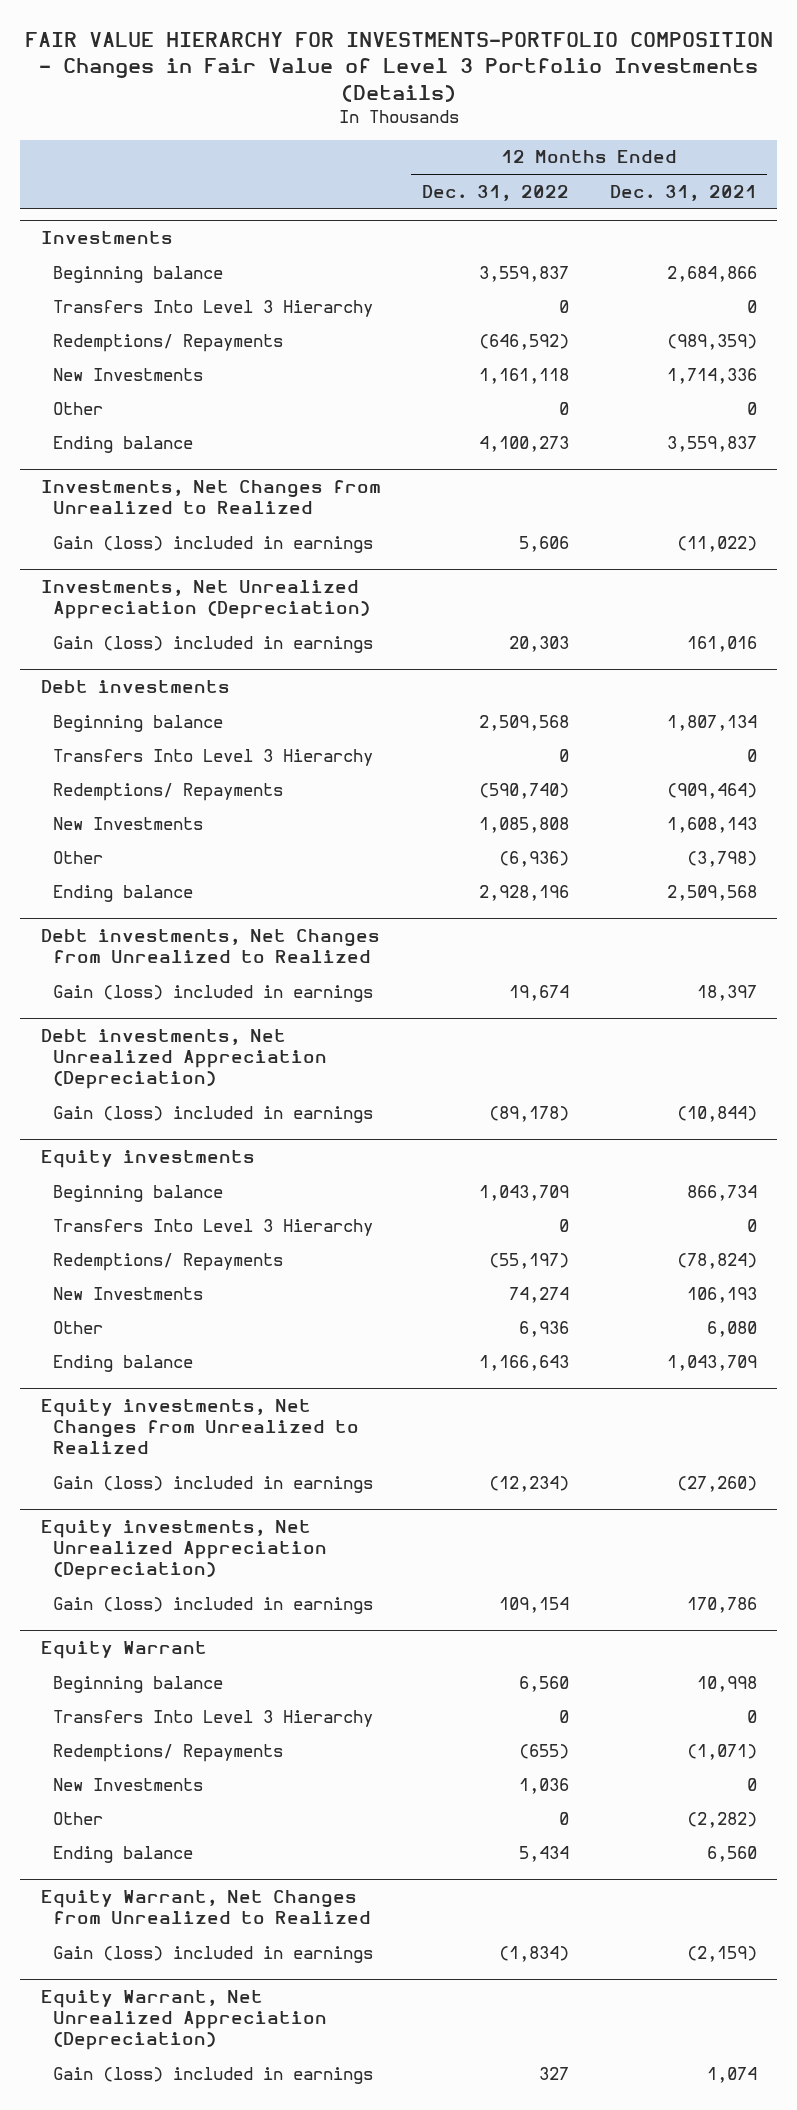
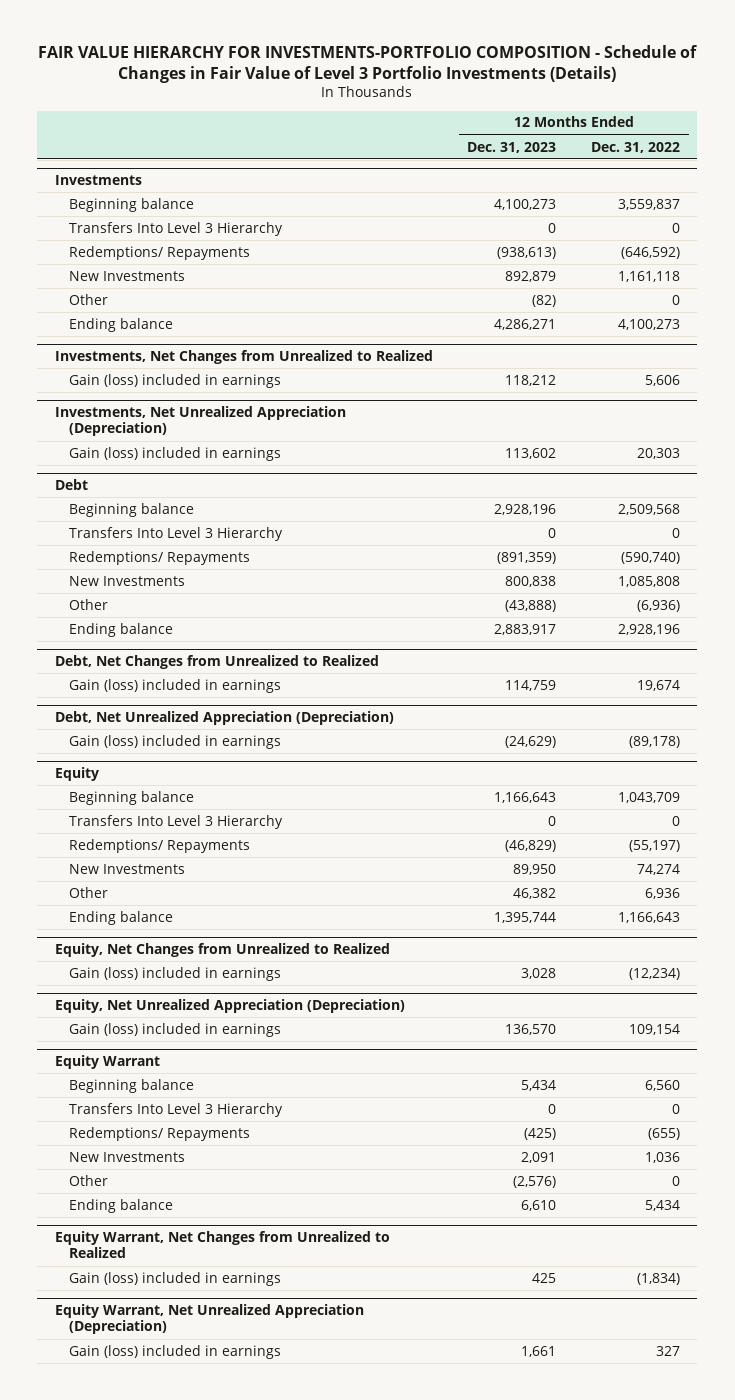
- FAIR VALUE HIERARCHY FOR INVESTMENTS-PORTFOLIO COMPOSITION - Changes in Fair Value of Level 3 Portfolio Investments (Details)
+ FAIR VALUE HIERARCHY FOR INVESTMENTS-PORTFOLIO COMPOSITION - Schedule of Changes in Fair Value of Level 3 Portfolio Investments (Details)
- | 12 Months Ended Dec. 31, 2022 | 12 Months Ended Dec. 31, 2021
+ | 12 Months Ended Dec. 31, 2023 | 12 Months Ended Dec. 31, 2022
- Debt investments
+ Debt
- Debt investments, Net Changes from Unrealized to Realized
+ Debt, Net Changes from Unrealized to Realized
- Debt investments, Net Unrealized Appreciation (Depreciation)
+ Debt, Net Unrealized Appreciation (Depreciation)
- Equity investments
+ Equity
- Equity investments, Net Changes from Unrealized to Realized
+ Equity, Net Changes from Unrealized to Realized
- Equity investments, Net Unrealized Appreciation (Depreciation)
+ Equity, Net Unrealized Appreciation (Depreciation)

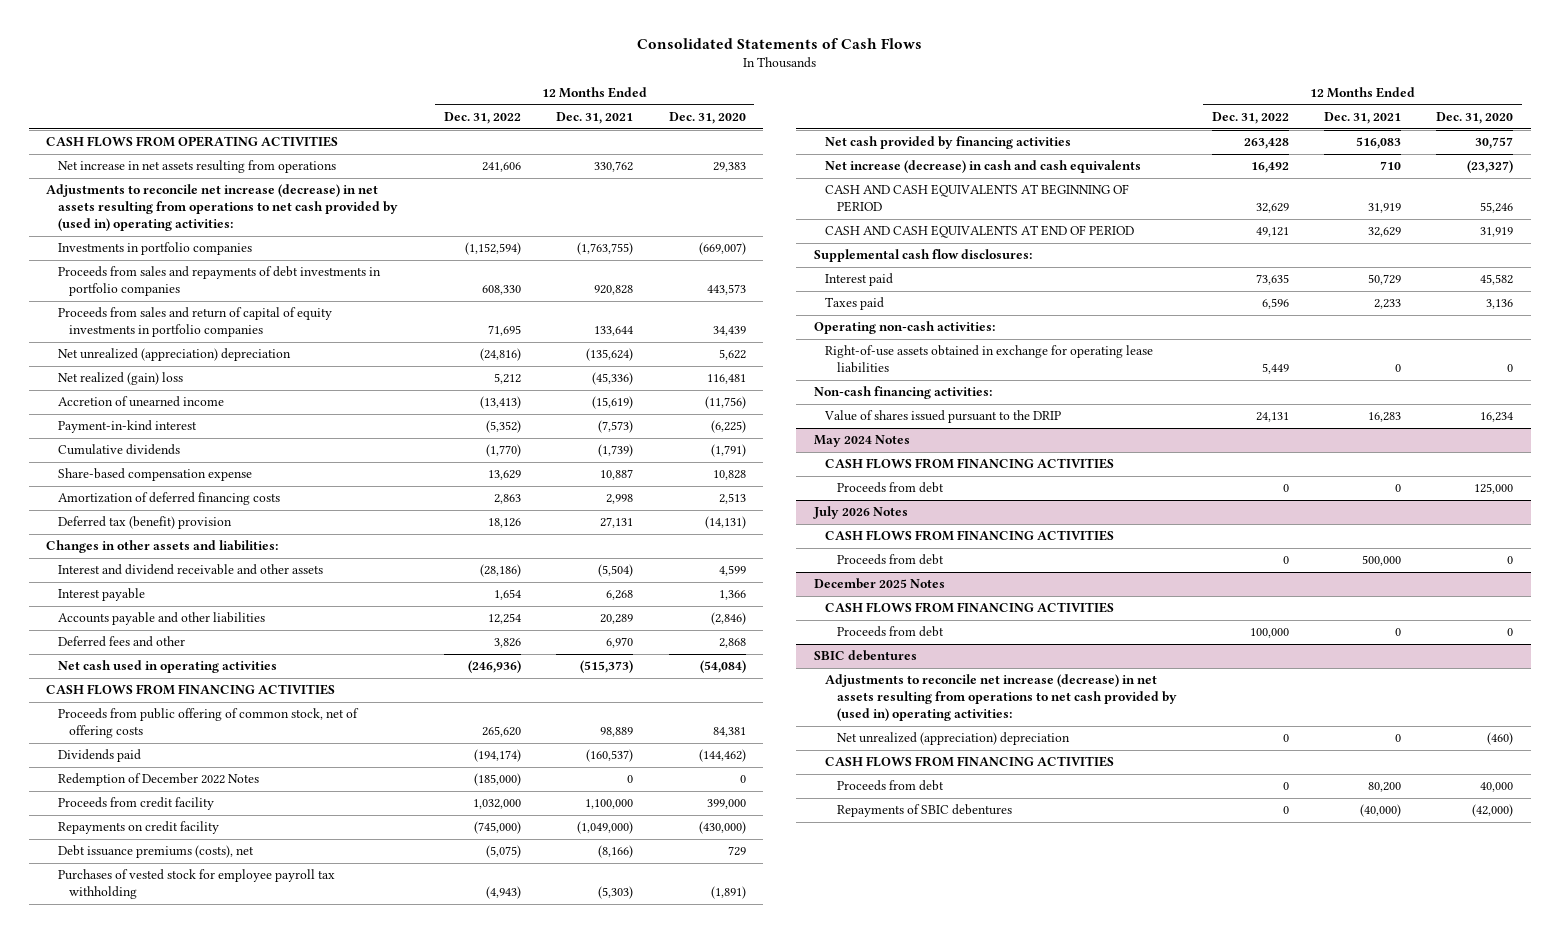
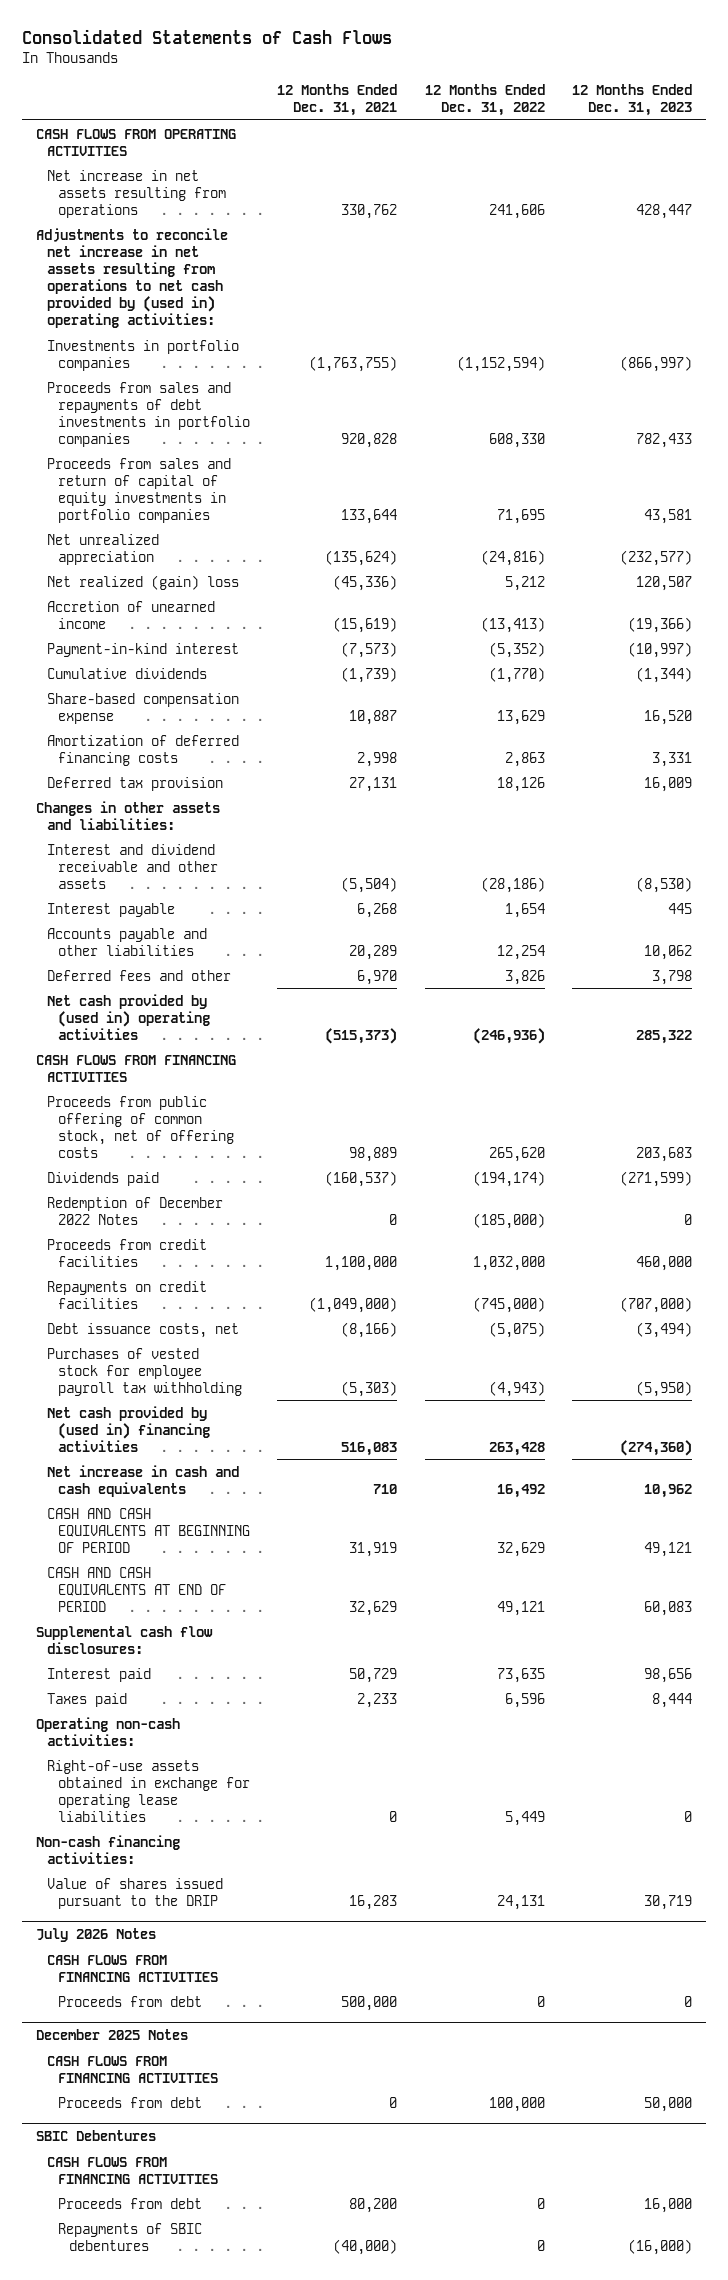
- | 12 Months Ended Dec. 31, 2022 | 12 Months Ended Dec. 31, 2021 | 12 Months Ended Dec. 31, 2020
+ | 12 Months Ended Dec. 31, 2021 | 12 Months Ended Dec. 31, 2022 | 12 Months Ended Dec. 31, 2023
- Adjustments to reconcile net increase (decrease) in net assets resulting from operations to net cash provided by (used in) operating activities:
+ Adjustments to reconcile net increase in net assets resulting from operations to net cash provided by (used in) operating activities:
- Net unrealized (appreciation) depreciation | (24,816) | (135,624) | 5,622
+ Net unrealized appreciation | (135,624) | (24,816) | (232,577)
- Deferred tax (benefit) provision | 18,126 | 27,131 | (14,131)
+ Deferred tax provision | 27,131 | 18,126 | 16,009
- Net cash used in operating activities | (246,936) | (515,373) | (54,084)
+ Net cash provided by (used in) operating activities | (515,373) | (246,936) | 285,322
- Proceeds from credit facility | 1,032,000 | 1,100,000 | 399,000
- Repayments on credit facility | (745,000) | (1,049,000) | (430,000)
- Debt issuance premiums (costs), net | (5,075) | (8,166) | 729
+ Proceeds from credit facilities | 1,100,000 | 1,032,000 | 460,000
+ Repayments on credit facilities | (1,049,000) | (745,000) | (707,000)
+ Debt issuance costs, net | (8,166) | (5,075) | (3,494)
- Net cash provided by financing activities | 263,428 | 516,083 | 30,757
- Net increase (decrease) in cash and cash equivalents | 16,492 | 710 | (23,327)
+ Net cash provided by (used in) financing activities | 516,083 | 263,428 | (274,360)
+ Net increase in cash and cash equivalents | 710 | 16,492 | 10,962
- May 2024 Notes
- CASH FLOWS FROM FINANCING ACTIVITIES
- Proceeds from debt | 0 | 0 | 125,000
- SBIC debentures
- Adjustments to reconcile net increase (decrease) in net assets resulting from operations to net cash provided by (used in) operating activities:
- Net unrealized (appreciation) depreciation | 0 | 0 | (460)
+ SBIC Debentures

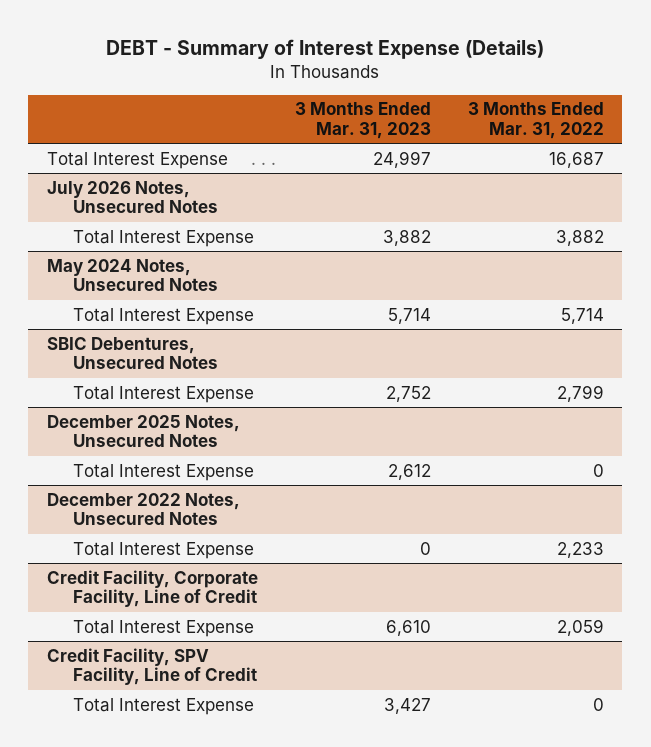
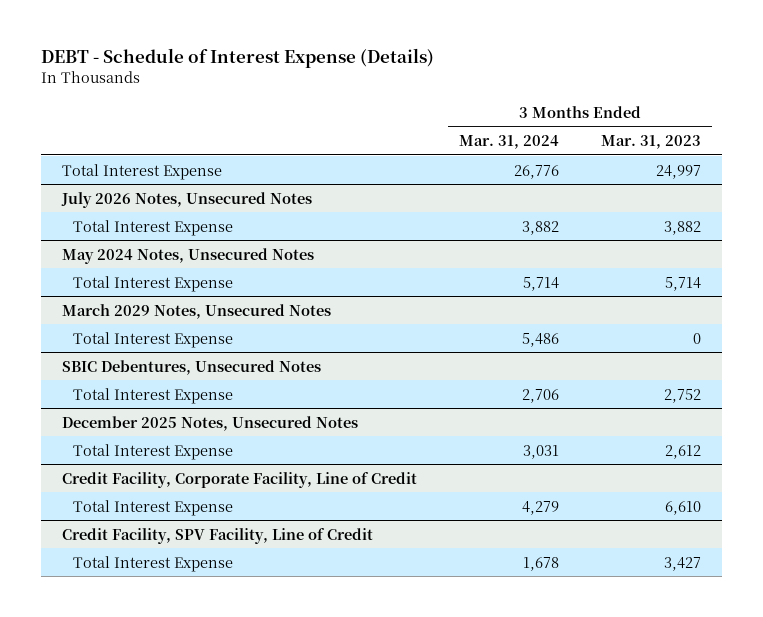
- DEBT - Summary of Interest Expense (Details)
+ DEBT - Schedule of Interest Expense (Details)
- | 3 Months Ended Mar. 31, 2023 | 3 Months Ended Mar. 31, 2022
+ | 3 Months Ended Mar. 31, 2024 | 3 Months Ended Mar. 31, 2023
+ March 2029 Notes, Unsecured Notes
+ Total Interest Expense | 5,486 | 0
- December 2022 Notes, Unsecured Notes
- Total Interest Expense | 0 | 2,233

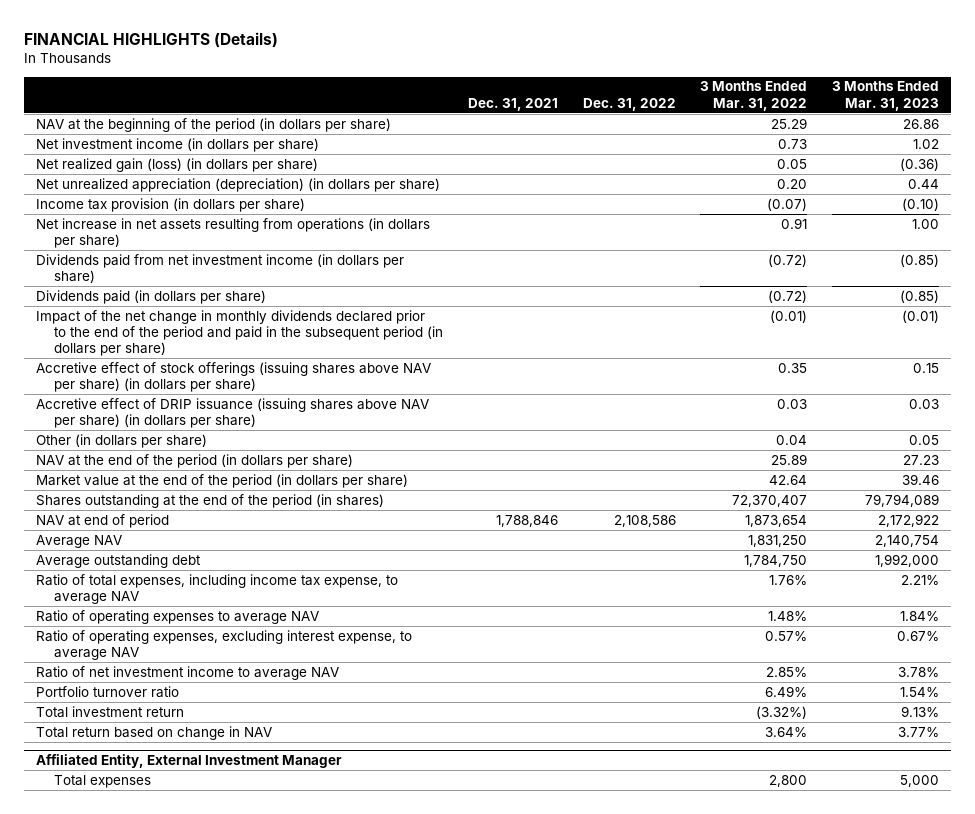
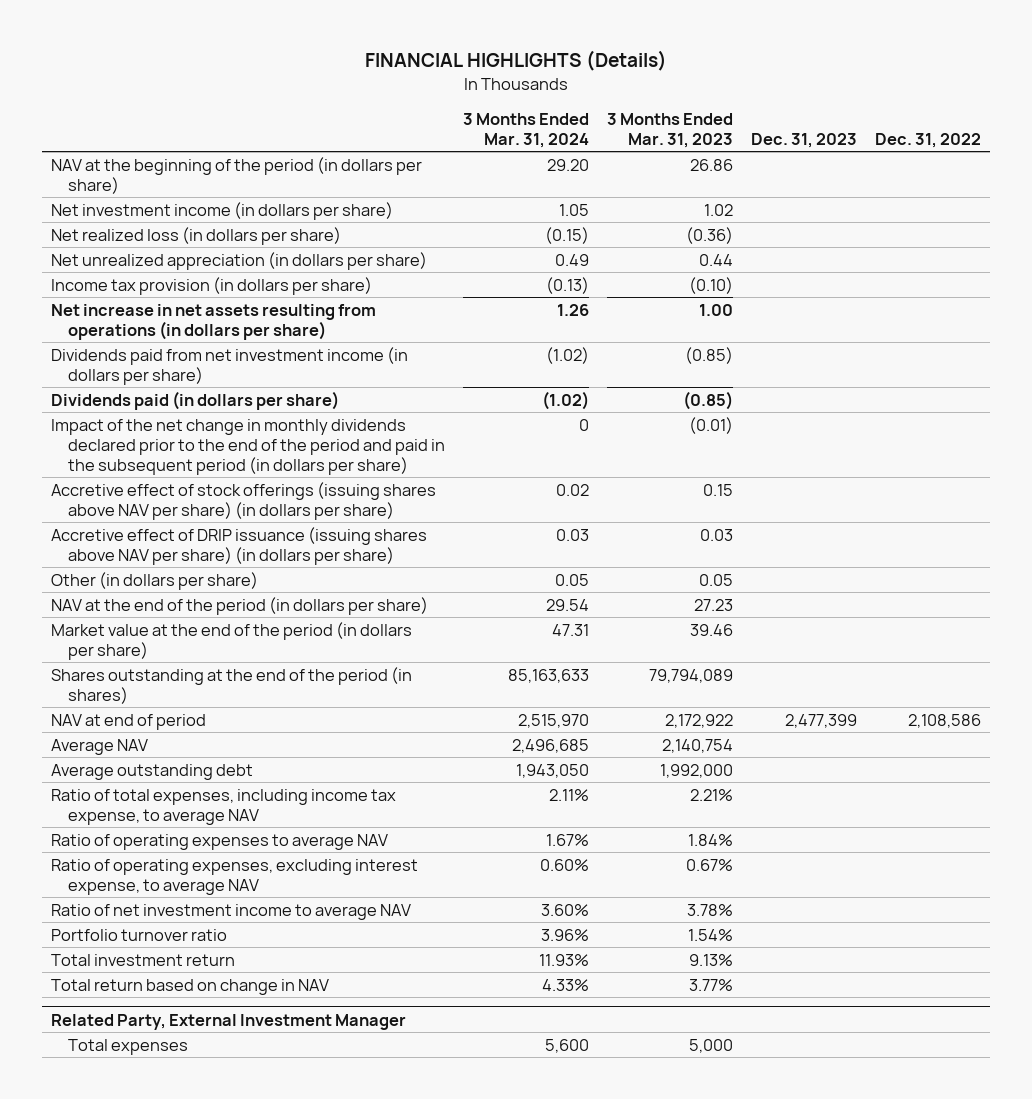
- | Dec. 31, 2021 | Dec. 31, 2022 | 3 Months Ended Mar. 31, 2022 | 3 Months Ended Mar. 31, 2023
+ | 3 Months Ended Mar. 31, 2024 | 3 Months Ended Mar. 31, 2023 | Dec. 31, 2023 | Dec. 31, 2022
- Net realized gain (loss) (in dollars per share) | | | 0.05 | (0.36)
- Net unrealized appreciation (depreciation) (in dollars per share) | | | 0.20 | 0.44
+ Net realized loss (in dollars per share) | (0.15) | (0.36) | |
+ Net unrealized appreciation (in dollars per share) | 0.49 | 0.44 | |
- Affiliated Entity, External Investment Manager
+ Related Party, External Investment Manager

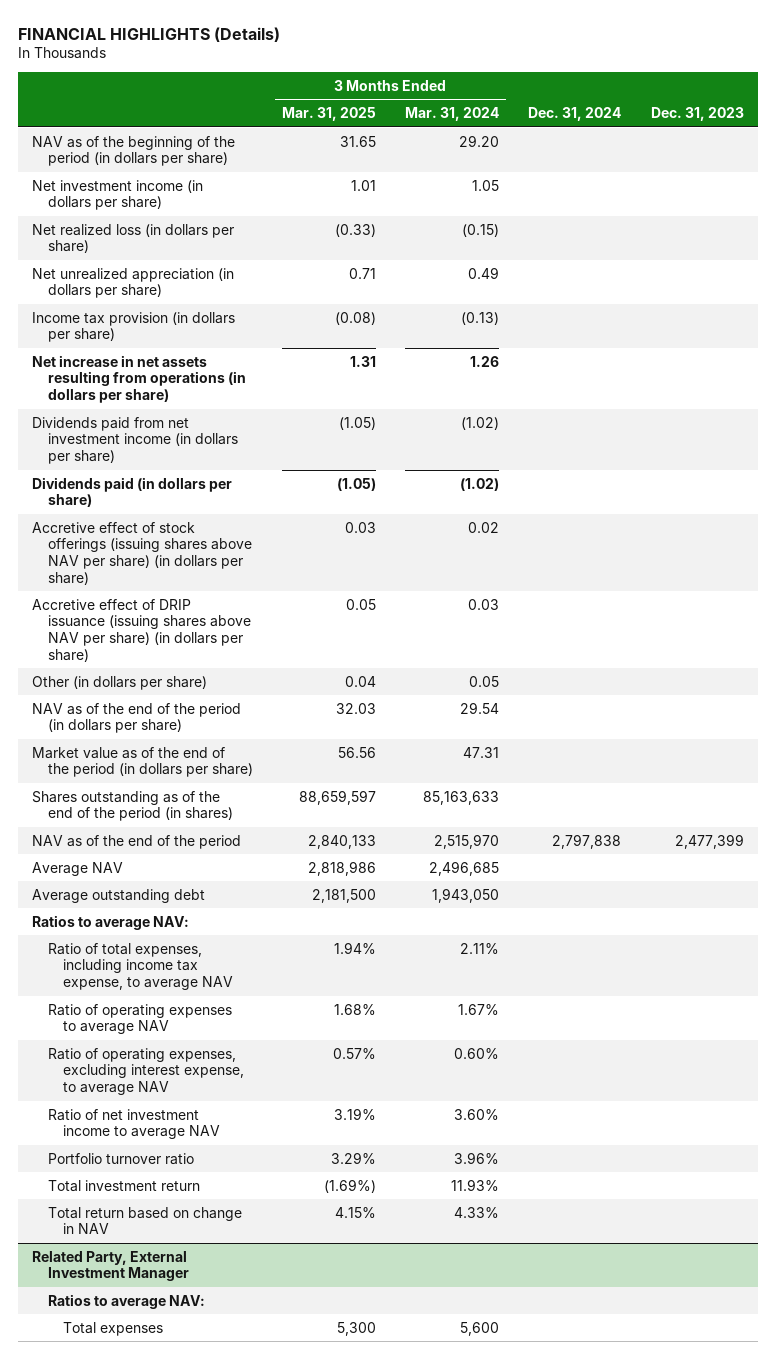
- | 3 Months Ended Mar. 31, 2024 | 3 Months Ended Mar. 31, 2023 | Dec. 31, 2023 | Dec. 31, 2022
+ | 3 Months Ended Mar. 31, 2025 | 3 Months Ended Mar. 31, 2024 | Dec. 31, 2024 | Dec. 31, 2023
- NAV at the beginning of the period (in dollars per share) | 29.20 | 26.86 | |
+ NAV as of the beginning of the period (in dollars per share) | 31.65 | 29.20 | |
- Impact of the net change in monthly dividends declared prior to the end of the period and paid in the subsequent period (in dollars per share) | 0 | (0.01) | |
- NAV at the end of the period (in dollars per share) | 29.54 | 27.23 | |
- Market value at the end of the period (in dollars per share) | 47.31 | 39.46 | |
- Shares outstanding at the end of the period (in shares) | 85,163,633 | 79,794,089 | |
- NAV at end of period | 2,515,970 | 2,172,922 | 2,477,399 | 2,108,586
+ NAV as of the end of the period (in dollars per share) | 32.03 | 29.54 | |
+ Market value as of the end of the period (in dollars per share) | 56.56 | 47.31 | |
+ Shares outstanding as of the end of the period (in shares) | 88,659,597 | 85,163,633 | |
+ NAV as of the end of the period | 2,840,133 | 2,515,970 | 2,797,838 | 2,477,399
+ Ratios to average NAV:
@ Related Party, External Investment Manager
+ Ratios to average NAV:

